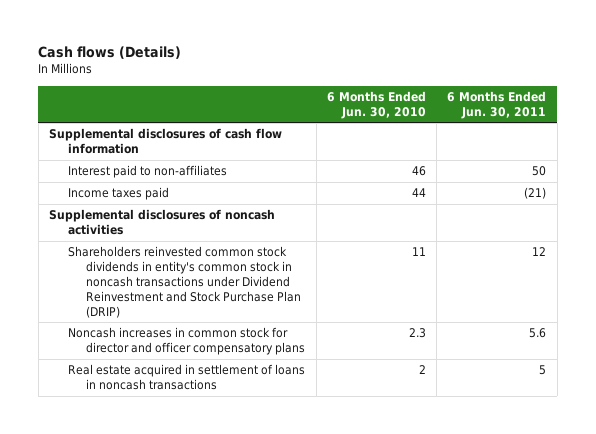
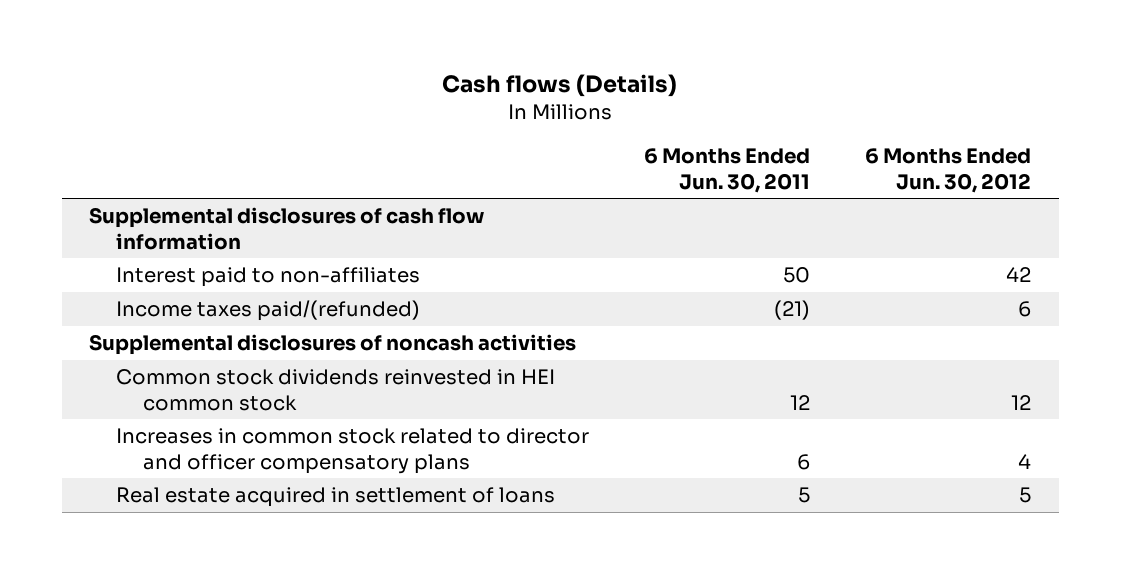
- | 6 Months Ended Jun. 30, 2010 | 6 Months Ended Jun. 30, 2011
+ | 6 Months Ended Jun. 30, 2011 | 6 Months Ended Jun. 30, 2012
- Income taxes paid | 44 | (21)
+ Income taxes paid/(refunded) | (21) | 6
- Shareholders reinvested common stock dividends in entity's common stock in noncash transactions under Dividend Reinvestment and Stock Purchase Plan (DRIP) | 11 | 12
- Noncash increases in common stock for director and officer compensatory plans | 2.3 | 5.6
- Real estate acquired in settlement of loans in noncash transactions | 2 | 5
+ Common stock dividends reinvested in HEI common stock | 12 | 12
+ Increases in common stock related to director and officer compensatory plans | 6 | 4
+ Real estate acquired in settlement of loans | 5 | 5

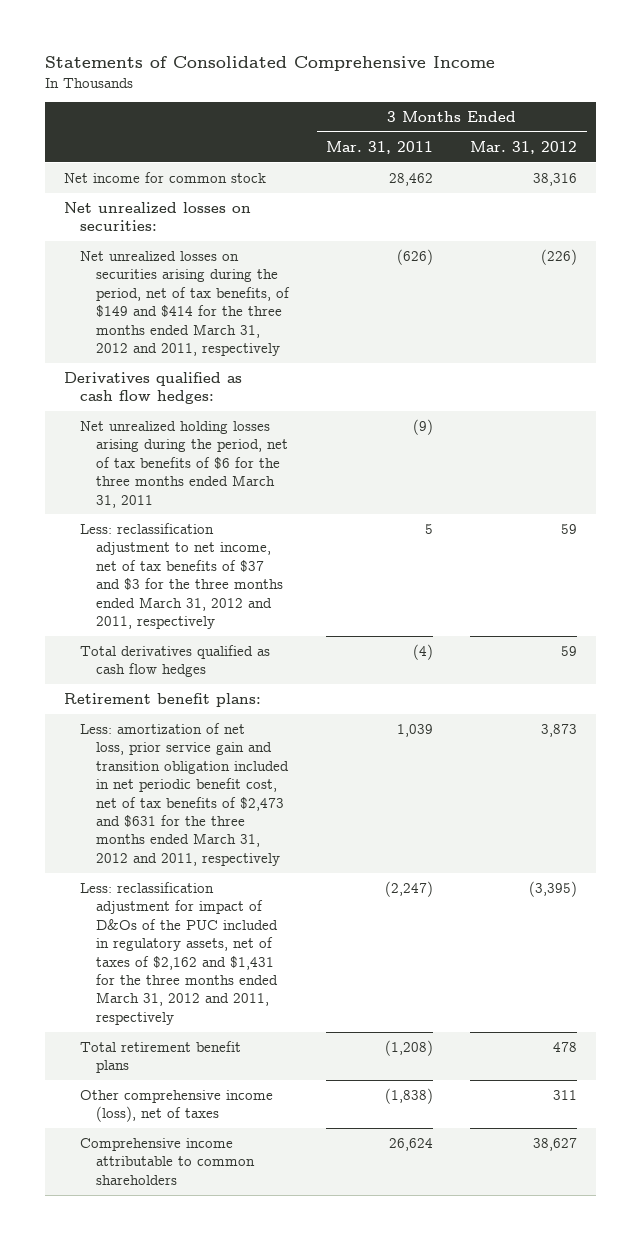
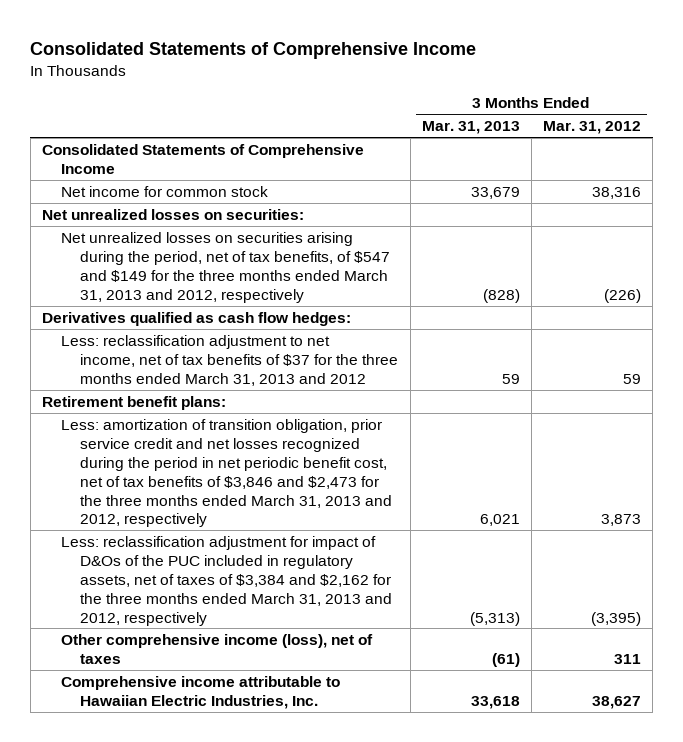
- Statements of Consolidated Comprehensive Income
+ Consolidated Statements of Comprehensive Income
- | 3 Months Ended Mar. 31, 2011 | 3 Months Ended Mar. 31, 2012
+ | 3 Months Ended Mar. 31, 2013 | 3 Months Ended Mar. 31, 2012
+ Consolidated Statements of Comprehensive Income
- Net unrealized losses on securities arising during the period, net of tax benefits, of $149 and $414 for the three months ended March 31, 2012 and 2011, respectively | (626) | (226)
+ Net unrealized losses on securities arising during the period, net of tax benefits, of $547 and $149 for the three months ended March 31, 2013 and 2012, respectively | (828) | (226)
- Net unrealized holding losses arising during the period, net of tax benefits of $6 for the three months ended March 31, 2011 | (9) |
- Less: reclassification adjustment to net income, net of tax benefits of $37 and $3 for the three months ended March 31, 2012 and 2011, respectively | 5 | 59
- Total derivatives qualified as cash flow hedges | (4) | 59
+ Less: reclassification adjustment to net income, net of tax benefits of $37 for the three months ended March 31, 2013 and 2012 | 59 | 59
- Less: amortization of net loss, prior service gain and transition obligation included in net periodic benefit cost, net of tax benefits of $2,473 and $631 for the three months ended March 31, 2012 and 2011, respectively | 1,039 | 3,873
- Less: reclassification adjustment for impact of D&Os of the PUC included in regulatory assets, net of taxes of $2,162 and $1,431 for the three months ended March 31, 2012 and 2011, respectively | (2,247) | (3,395)
- Total retirement benefit plans | (1,208) | 478
+ Less: amortization of transition obligation, prior service credit and net losses recognized during the period in net periodic benefit cost, net of tax benefits of $3,846 and $2,473 for the three months ended March 31, 2013 and 2012, respectively | 6,021 | 3,873
+ Less: reclassification adjustment for impact of D&Os of the PUC included in regulatory assets, net of taxes of $3,384 and $2,162 for the three months ended March 31, 2013 and 2012, respectively | (5,313) | (3,395)
- Comprehensive income attributable to common shareholders | 26,624 | 38,627
+ Comprehensive income attributable to Hawaiian Electric Industries, Inc. | 33,618 | 38,627

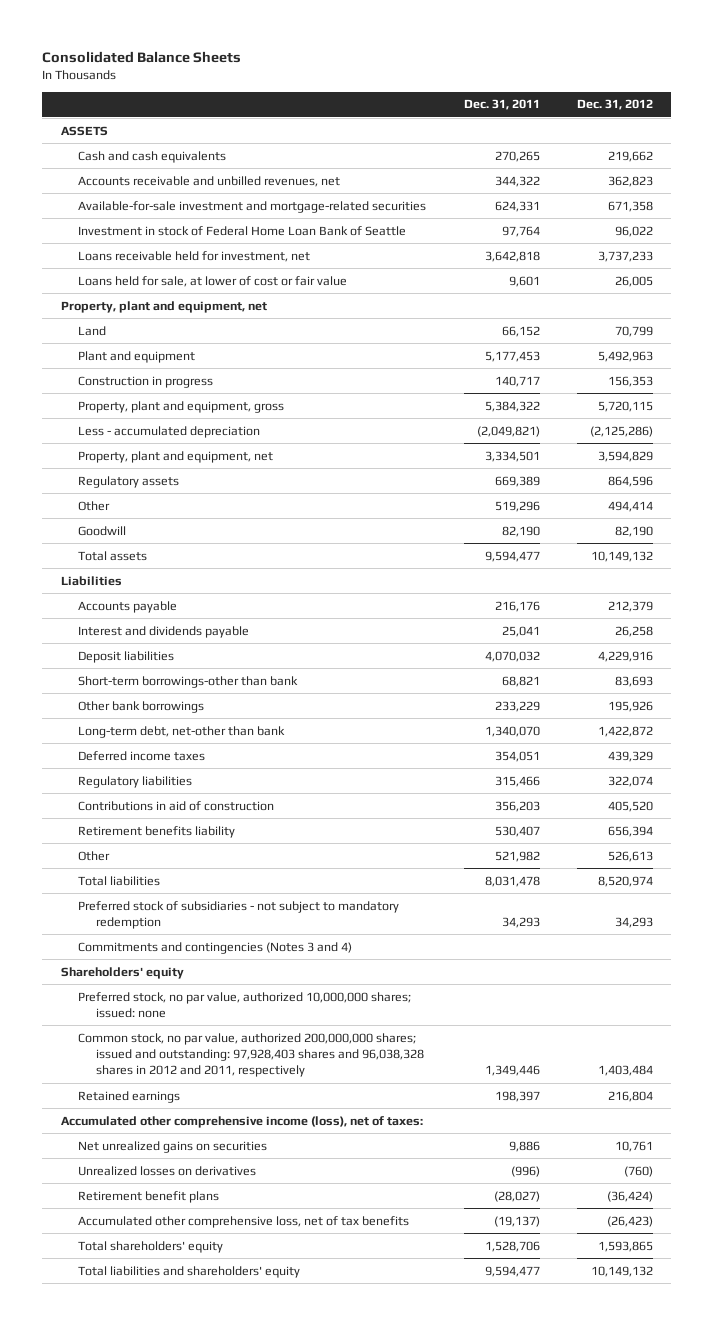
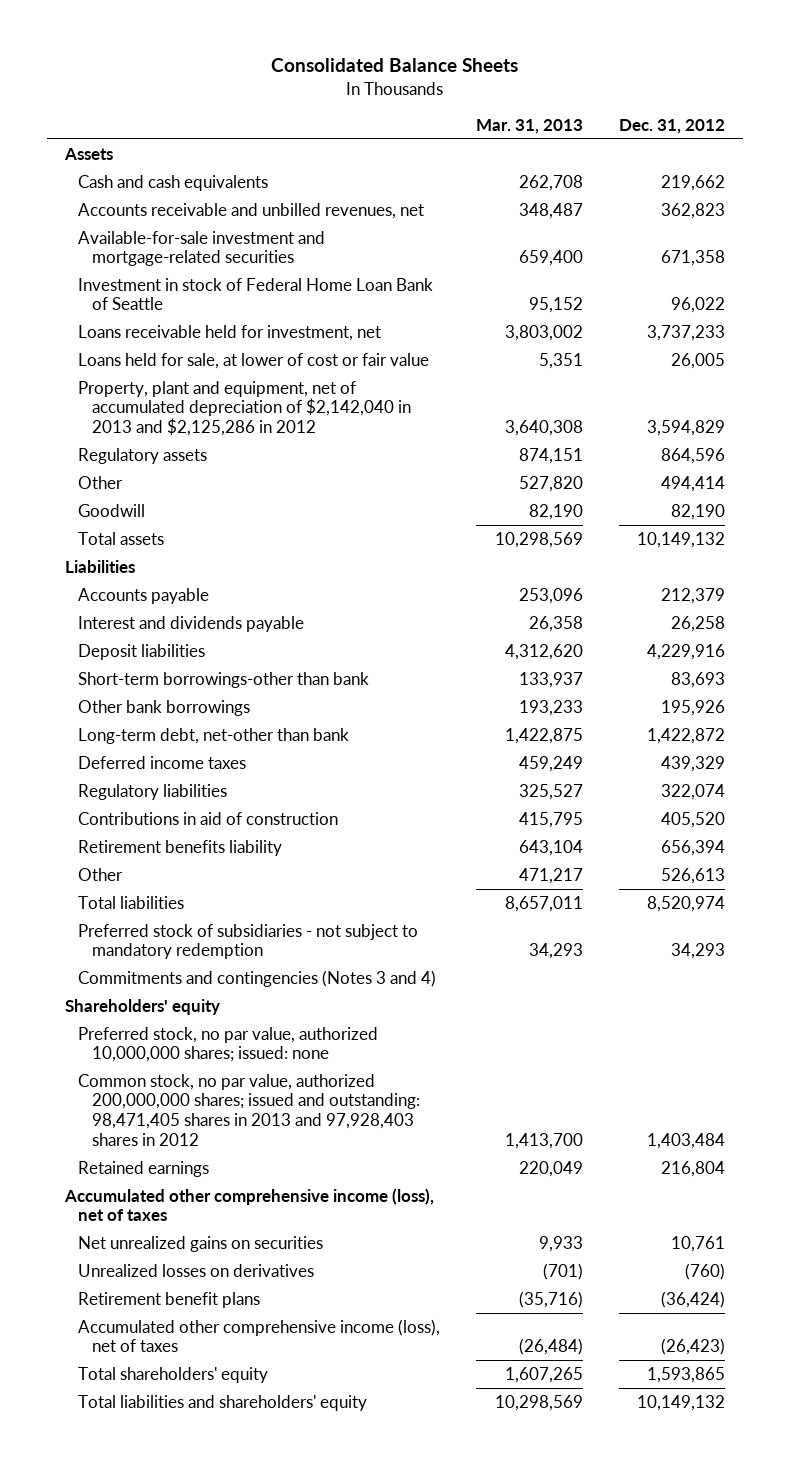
- | Dec. 31, 2011 | Dec. 31, 2012
+ | Mar. 31, 2013 | Dec. 31, 2012
- ASSETS
+ Assets
- Property, plant and equipment, net
- Land | 66,152 | 70,799
- Plant and equipment | 5,177,453 | 5,492,963
- Construction in progress | 140,717 | 156,353
- Property, plant and equipment, gross | 5,384,322 | 5,720,115
- Less - accumulated depreciation | (2,049,821) | (2,125,286)
- Property, plant and equipment, net | 3,334,501 | 3,594,829
+ Property, plant and equipment, net of accumulated depreciation of $2,142,040 in 2013 and $2,125,286 in 2012 | 3,640,308 | 3,594,829
- Common stock, no par value, authorized 200,000,000 shares; issued and outstanding: 97,928,403 shares and 96,038,328 shares in 2012 and 2011, respectively | 1,349,446 | 1,403,484
+ Common stock, no par value, authorized 200,000,000 shares; issued and outstanding: 98,471,405 shares in 2013 and 97,928,403 shares in 2012 | 1,413,700 | 1,403,484
- Accumulated other comprehensive income (loss), net of taxes:
+ Accumulated other comprehensive income (loss), net of taxes
- Accumulated other comprehensive loss, net of tax benefits | (19,137) | (26,423)
+ Accumulated other comprehensive income (loss), net of taxes | (26,484) | (26,423)

